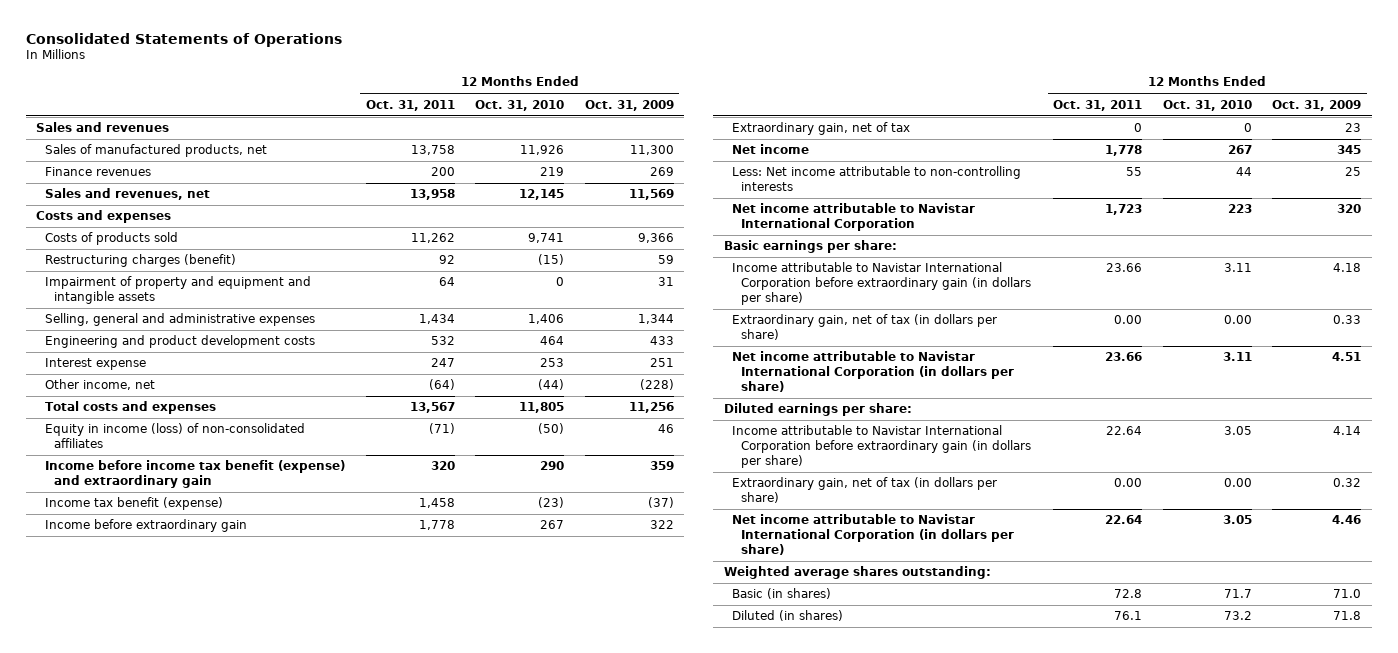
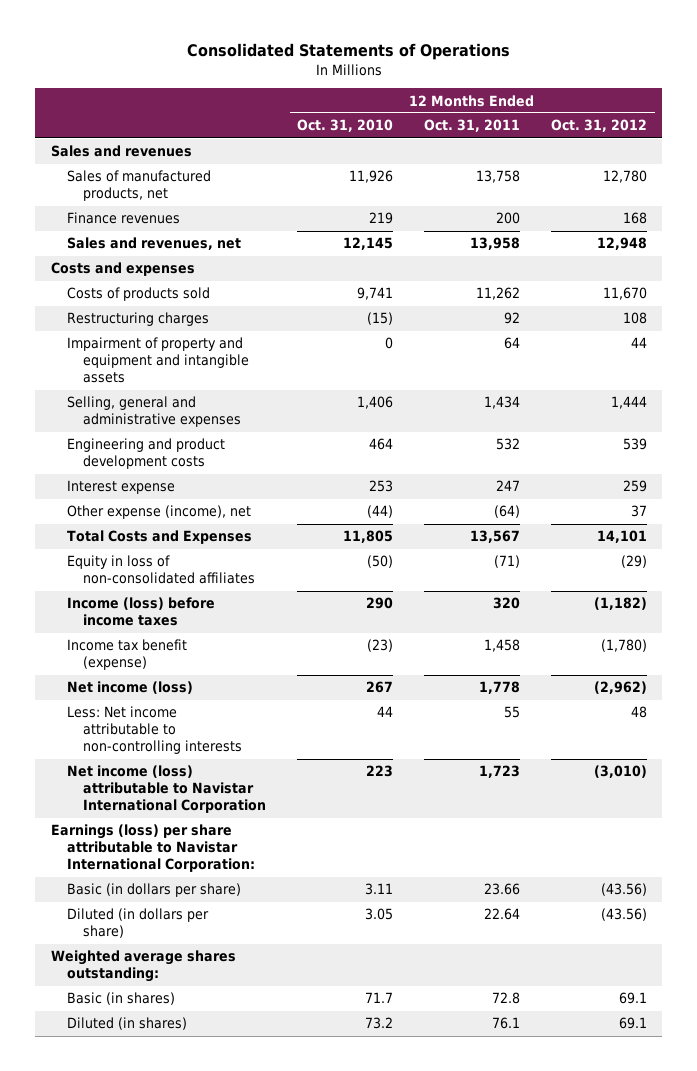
- | 12 Months Ended Oct. 31, 2011 | 12 Months Ended Oct. 31, 2010 | 12 Months Ended Oct. 31, 2009
+ | 12 Months Ended Oct. 31, 2010 | 12 Months Ended Oct. 31, 2011 | 12 Months Ended Oct. 31, 2012
- Restructuring charges (benefit) | 92 | (15) | 59
+ Restructuring charges | (15) | 92 | 108
- Other income, net | (64) | (44) | (228)
- Total costs and expenses | 13,567 | 11,805 | 11,256
- Equity in income (loss) of non-consolidated affiliates | (71) | (50) | 46
- Income before income tax benefit (expense) and extraordinary gain | 320 | 290 | 359
+ Other expense (income), net | (44) | (64) | 37
+ Total Costs and Expenses | 11,805 | 13,567 | 14,101
+ Equity in loss of non-consolidated affiliates | (50) | (71) | (29)
+ Income (loss) before income taxes | 290 | 320 | (1,182)
- Income before extraordinary gain | 1,778 | 267 | 322
- Extraordinary gain, net of tax | 0 | 0 | 23
- Net income | 1,778 | 267 | 345
+ Net income (loss) | 267 | 1,778 | (2,962)
- Net income attributable to Navistar International Corporation | 1,723 | 223 | 320
- Basic earnings per share:
- Income attributable to Navistar International Corporation before extraordinary gain (in dollars per share) | 23.66 | 3.11 | 4.18
- Extraordinary gain, net of tax (in dollars per share) | 0.00 | 0.00 | 0.33
- Net income attributable to Navistar International Corporation (in dollars per share) | 23.66 | 3.11 | 4.51
- Diluted earnings per share:
- Income attributable to Navistar International Corporation before extraordinary gain (in dollars per share) | 22.64 | 3.05 | 4.14
- Extraordinary gain, net of tax (in dollars per share) | 0.00 | 0.00 | 0.32
- Net income attributable to Navistar International Corporation (in dollars per share) | 22.64 | 3.05 | 4.46
+ Net income (loss) attributable to Navistar International Corporation | 223 | 1,723 | (3,010)
+ Earnings (loss) per share attributable to Navistar International Corporation:
+ Basic (in dollars per share) | 3.11 | 23.66 | (43.56)
+ Diluted (in dollars per share) | 3.05 | 22.64 | (43.56)

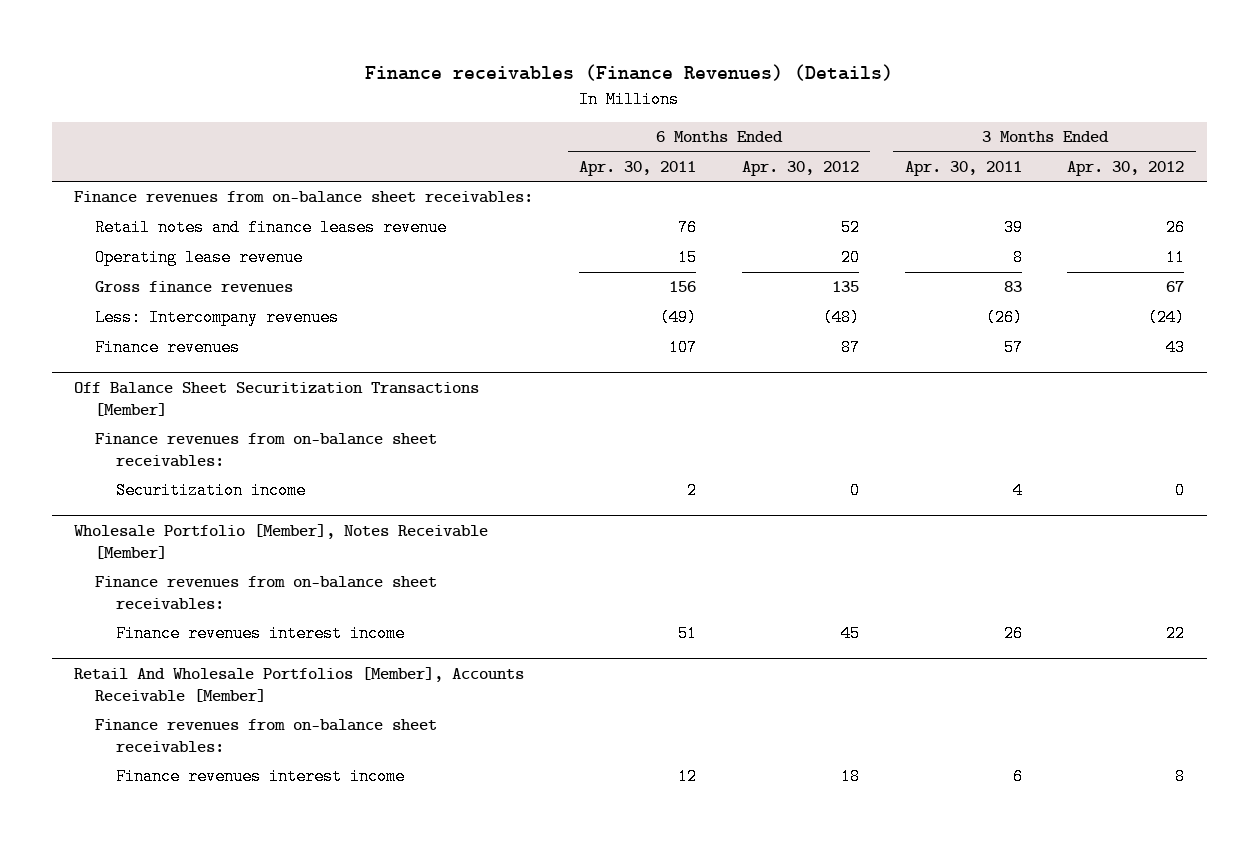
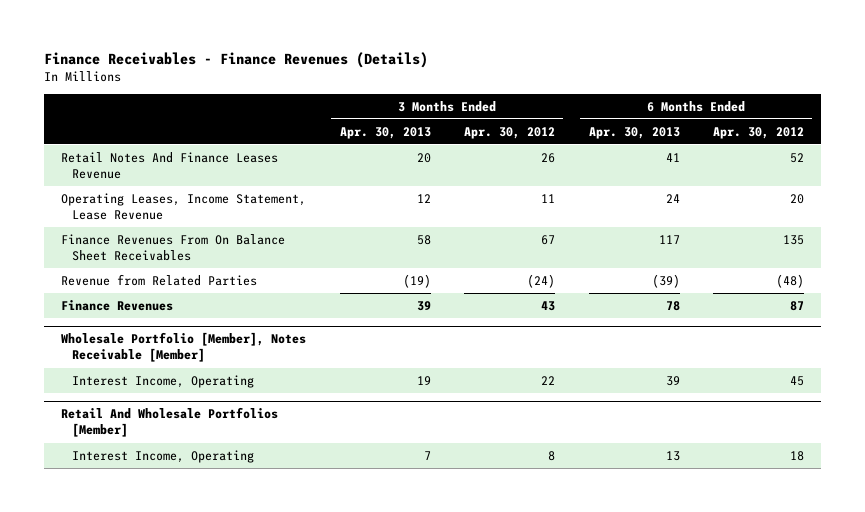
- Finance receivables (Finance Revenues) (Details)
+ Finance Receivables - Finance Revenues (Details)
- | 6 Months Ended Apr. 30, 2011 | 6 Months Ended Apr. 30, 2012 | 3 Months Ended Apr. 30, 2011 | 3 Months Ended Apr. 30, 2012
+ | 3 Months Ended Apr. 30, 2013 | 3 Months Ended Apr. 30, 2012 | 6 Months Ended Apr. 30, 2013 | 6 Months Ended Apr. 30, 2012
- Finance revenues from on-balance sheet receivables:
- Retail notes and finance leases revenue | 76 | 52 | 39 | 26
- Operating lease revenue | 15 | 20 | 8 | 11
- Gross finance revenues | 156 | 135 | 83 | 67
- Less: Intercompany revenues | (49) | (48) | (26) | (24)
- Finance revenues | 107 | 87 | 57 | 43
- Off Balance Sheet Securitization Transactions [Member]
- Finance revenues from on-balance sheet receivables:
- Securitization income | 2 | 0 | 4 | 0
+ Retail Notes And Finance Leases Revenue | 20 | 26 | 41 | 52
+ Operating Leases, Income Statement, Lease Revenue | 12 | 11 | 24 | 20
+ Finance Revenues From On Balance Sheet Receivables | 58 | 67 | 117 | 135
+ Revenue from Related Parties | (19) | (24) | (39) | (48)
+ Finance Revenues | 39 | 43 | 78 | 87
@ Wholesale Portfolio [Member], Notes Receivable [Member]
- Finance revenues from on-balance sheet receivables:
- Finance revenues interest income | 51 | 45 | 26 | 22
- Retail And Wholesale Portfolios [Member], Accounts Receivable [Member]
- Finance revenues from on-balance sheet receivables:
- Finance revenues interest income | 12 | 18 | 6 | 8
@ Wholesale Portfolio [Member], Notes Receivable [Member]
+ Interest Income, Operating | 19 | 22 | 39 | 45
+ Retail And Wholesale Portfolios [Member]
+ Interest Income, Operating | 7 | 8 | 13 | 18

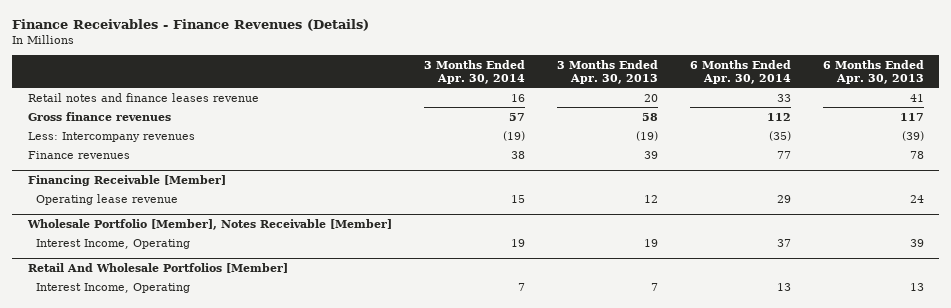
- | 3 Months Ended Apr. 30, 2013 | 3 Months Ended Apr. 30, 2012 | 6 Months Ended Apr. 30, 2013 | 6 Months Ended Apr. 30, 2012
+ | 3 Months Ended Apr. 30, 2014 | 3 Months Ended Apr. 30, 2013 | 6 Months Ended Apr. 30, 2014 | 6 Months Ended Apr. 30, 2013
- Retail Notes And Finance Leases Revenue | 20 | 26 | 41 | 52
- Operating Leases, Income Statement, Lease Revenue | 12 | 11 | 24 | 20
- Finance Revenues From On Balance Sheet Receivables | 58 | 67 | 117 | 135
- Revenue from Related Parties | (19) | (24) | (39) | (48)
- Finance Revenues | 39 | 43 | 78 | 87
+ Retail notes and finance leases revenue | 16 | 20 | 33 | 41
+ Gross finance revenues | 57 | 58 | 112 | 117
+ Less: Intercompany revenues | (19) | (19) | (35) | (39)
+ Finance revenues | 38 | 39 | 77 | 78
+ Financing Receivable [Member]
+ Operating lease revenue | 15 | 12 | 29 | 24

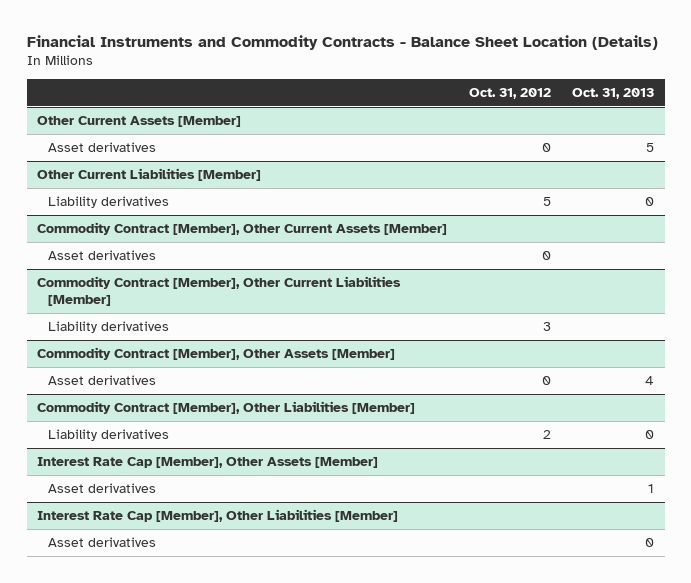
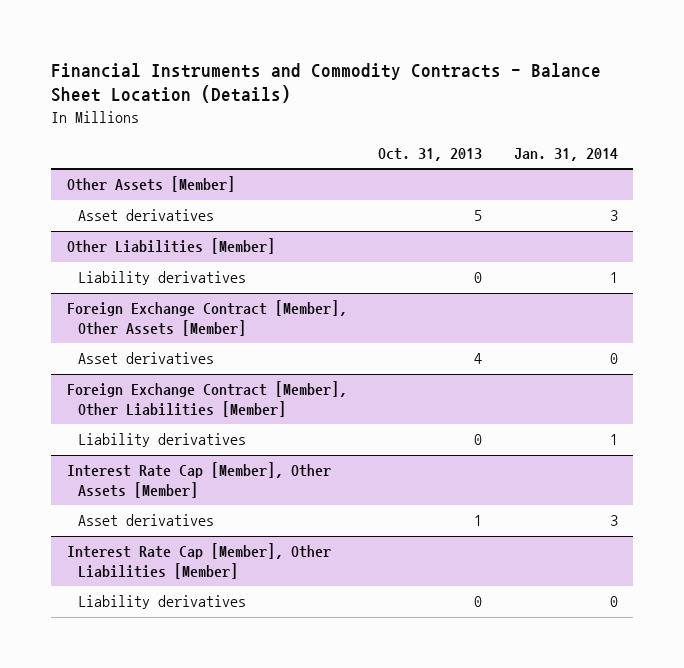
- | Oct. 31, 2012 | Oct. 31, 2013
+ | Oct. 31, 2013 | Jan. 31, 2014
- Other Current Assets [Member]
+ Other Assets [Member]
- Other Current Liabilities [Member]
+ Other Liabilities [Member]
- Commodity Contract [Member], Other Current Assets [Member]
- Asset derivatives | 0 |
- Commodity Contract [Member], Other Current Liabilities [Member]
- Liability derivatives | 3 |
- Commodity Contract [Member], Other Assets [Member]
+ Foreign Exchange Contract [Member], Other Assets [Member]
- Commodity Contract [Member], Other Liabilities [Member]
+ Foreign Exchange Contract [Member], Other Liabilities [Member]
@ Interest Rate Cap [Member], Other Liabilities [Member]
- Asset derivatives | | 0
+ Liability derivatives | 0 | 0

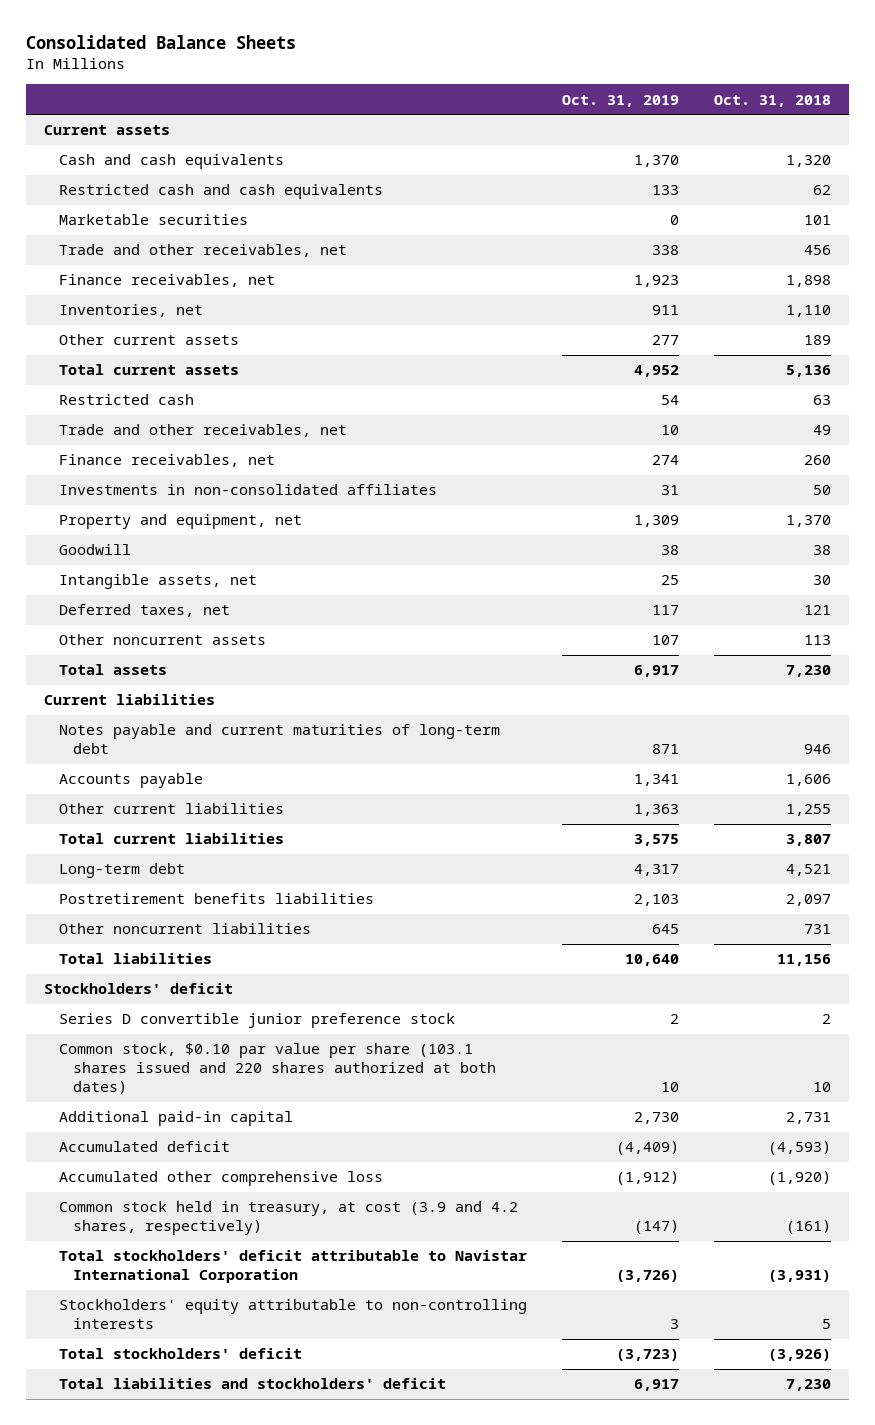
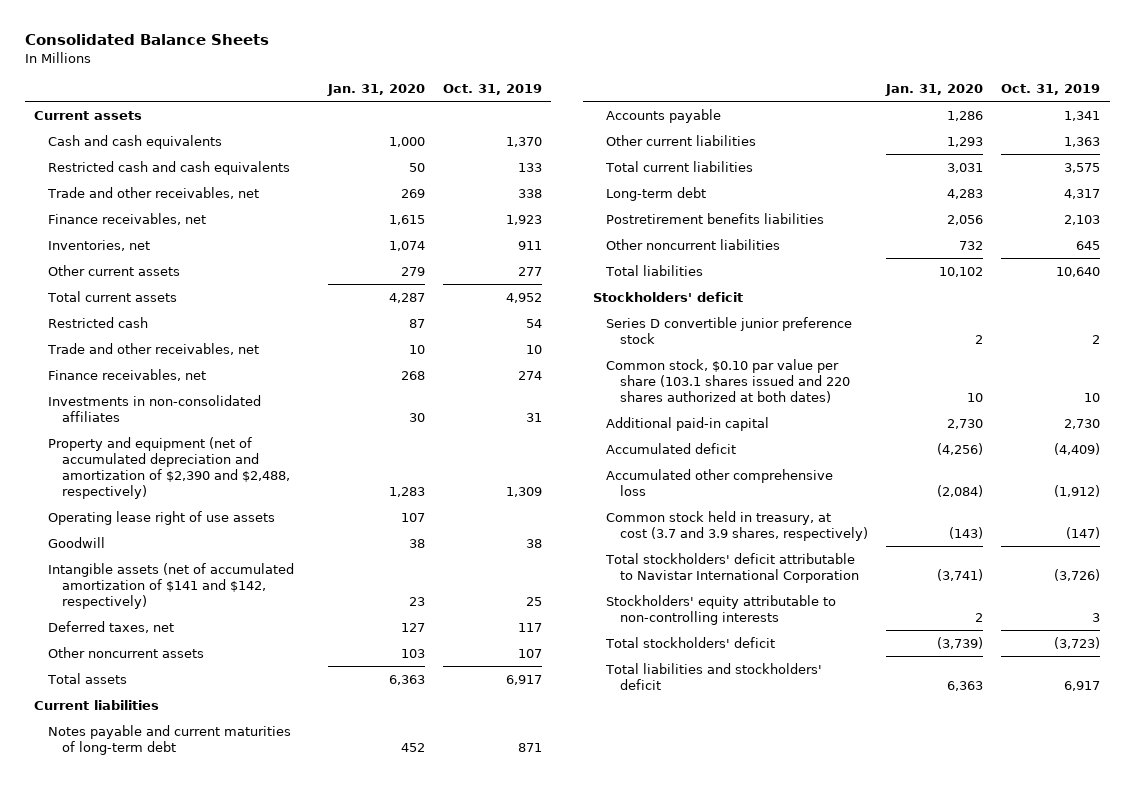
- | Oct. 31, 2019 | Oct. 31, 2018
+ | Jan. 31, 2020 | Oct. 31, 2019
- Marketable securities | 0 | 101
- Property and equipment, net | 1,309 | 1,370
+ Property and equipment (net of accumulated depreciation and amortization of $2,390 and $2,488, respectively) | 1,283 | 1,309
+ Operating lease right of use assets | 107 |
- Intangible assets, net | 25 | 30
+ Intangible assets (net of accumulated amortization of $141 and $142, respectively) | 23 | 25
- Common stock held in treasury, at cost (3.9 and 4.2 shares, respectively) | (147) | (161)
+ Common stock held in treasury, at cost (3.7 and 3.9 shares, respectively) | (143) | (147)

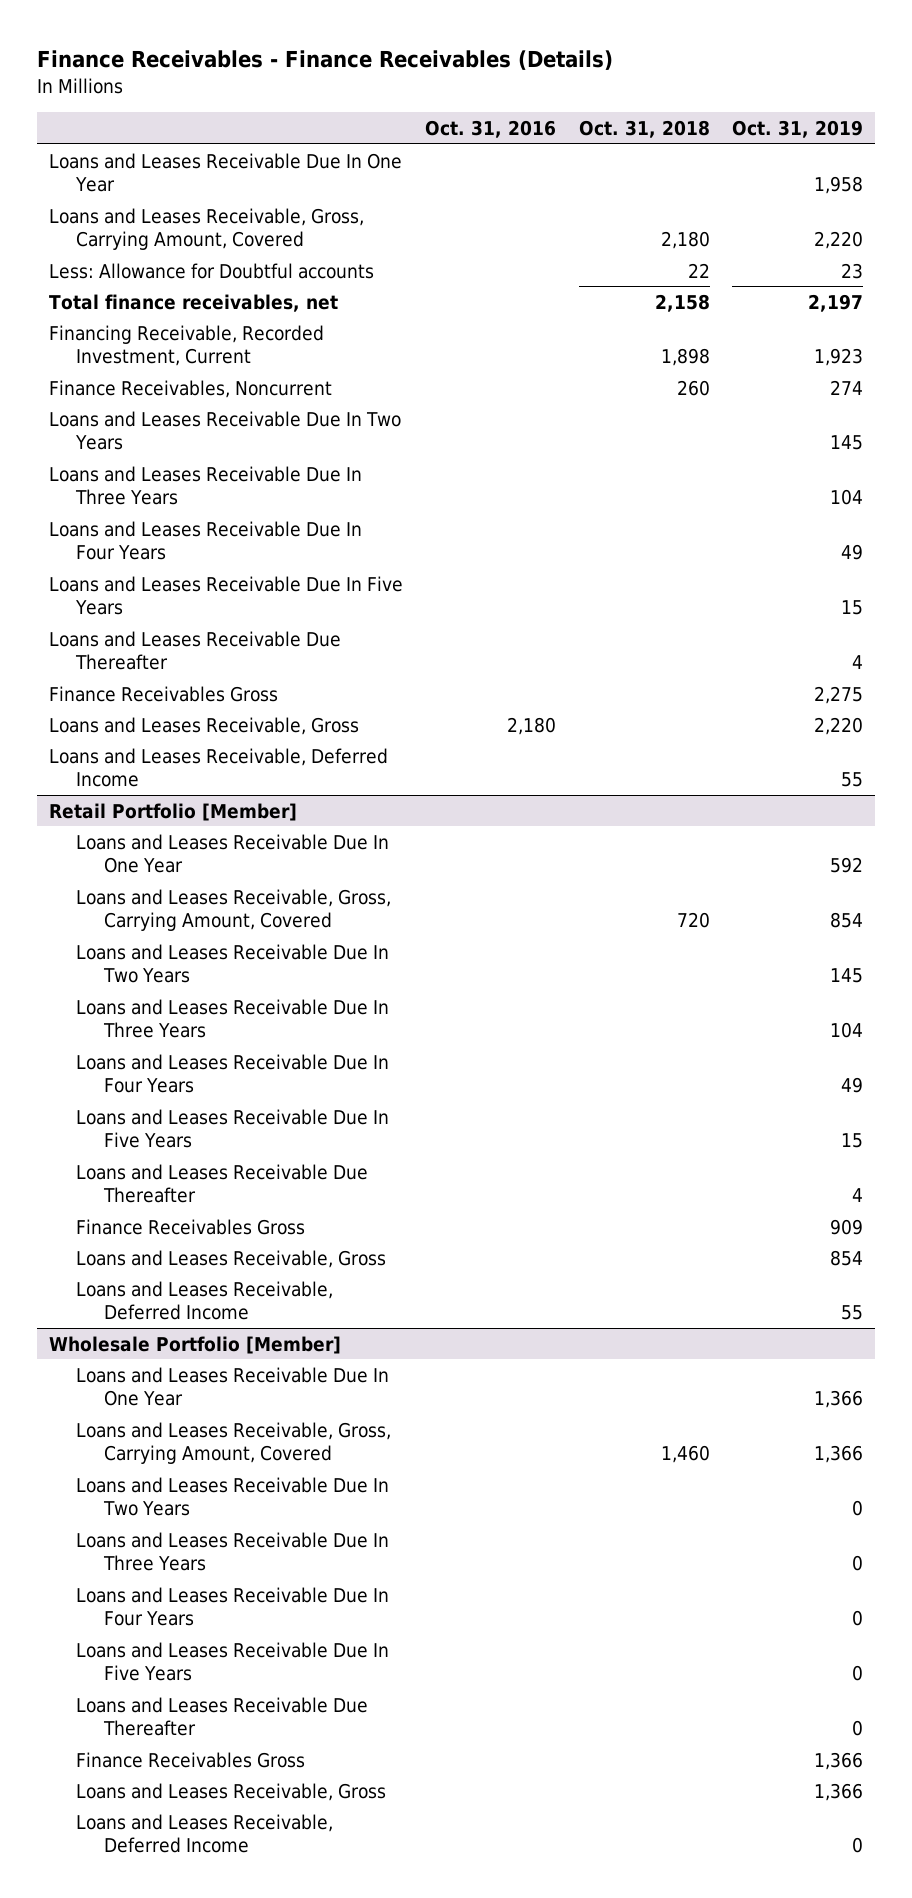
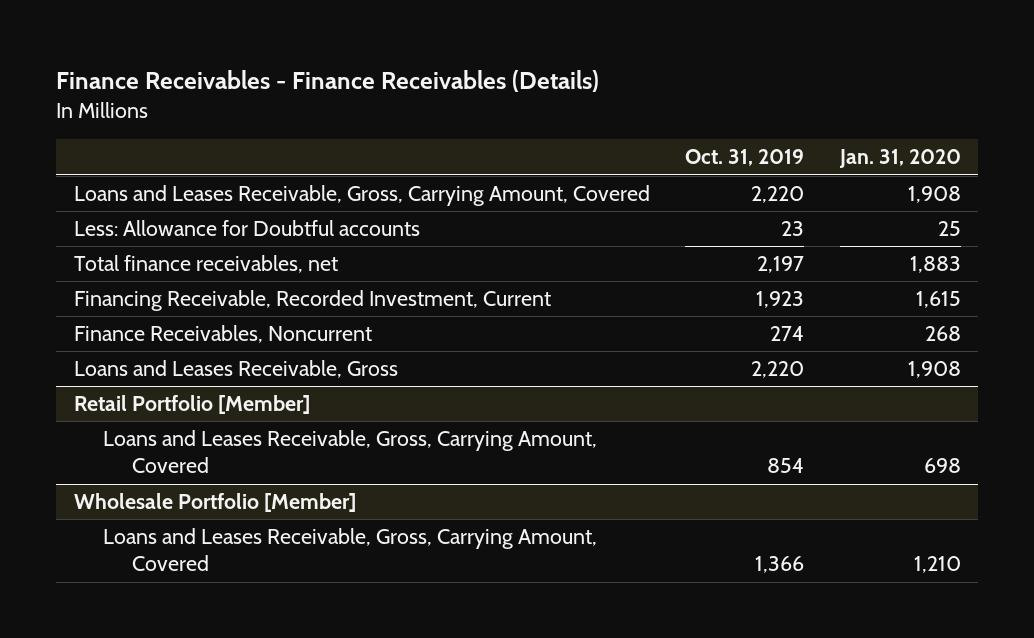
- | Oct. 31, 2016 | Oct. 31, 2018 | Oct. 31, 2019
+ | Oct. 31, 2019 | Jan. 31, 2020
- Loans and Leases Receivable Due In One Year | | | 1,958
- Loans and Leases Receivable Due In Two Years | | | 145
- Loans and Leases Receivable Due In Three Years | | | 104
- Loans and Leases Receivable Due In Four Years | | | 49
- Loans and Leases Receivable Due In Five Years | | | 15
- Loans and Leases Receivable Due Thereafter | | | 4
- Finance Receivables Gross | | | 2,275
- Loans and Leases Receivable, Deferred Income | | | 55
@ Retail Portfolio [Member]
- Loans and Leases Receivable Due In One Year | | | 592
- Loans and Leases Receivable Due In Two Years | | | 145
- Loans and Leases Receivable Due In Three Years | | | 104
- Loans and Leases Receivable Due In Four Years | | | 49
- Loans and Leases Receivable Due In Five Years | | | 15
- Loans and Leases Receivable Due Thereafter | | | 4
- Finance Receivables Gross | | | 909
- Loans and Leases Receivable, Gross | | | 854
- Loans and Leases Receivable, Deferred Income | | | 55
@ Wholesale Portfolio [Member]
- Loans and Leases Receivable Due In One Year | | | 1,366
- Loans and Leases Receivable Due In Two Years | | | 0
- Loans and Leases Receivable Due In Three Years | | | 0
- Loans and Leases Receivable Due In Four Years | | | 0
- Loans and Leases Receivable Due In Five Years | | | 0
- Loans and Leases Receivable Due Thereafter | | | 0
- Finance Receivables Gross | | | 1,366
- Loans and Leases Receivable, Gross | | | 1,366
- Loans and Leases Receivable, Deferred Income | | | 0

